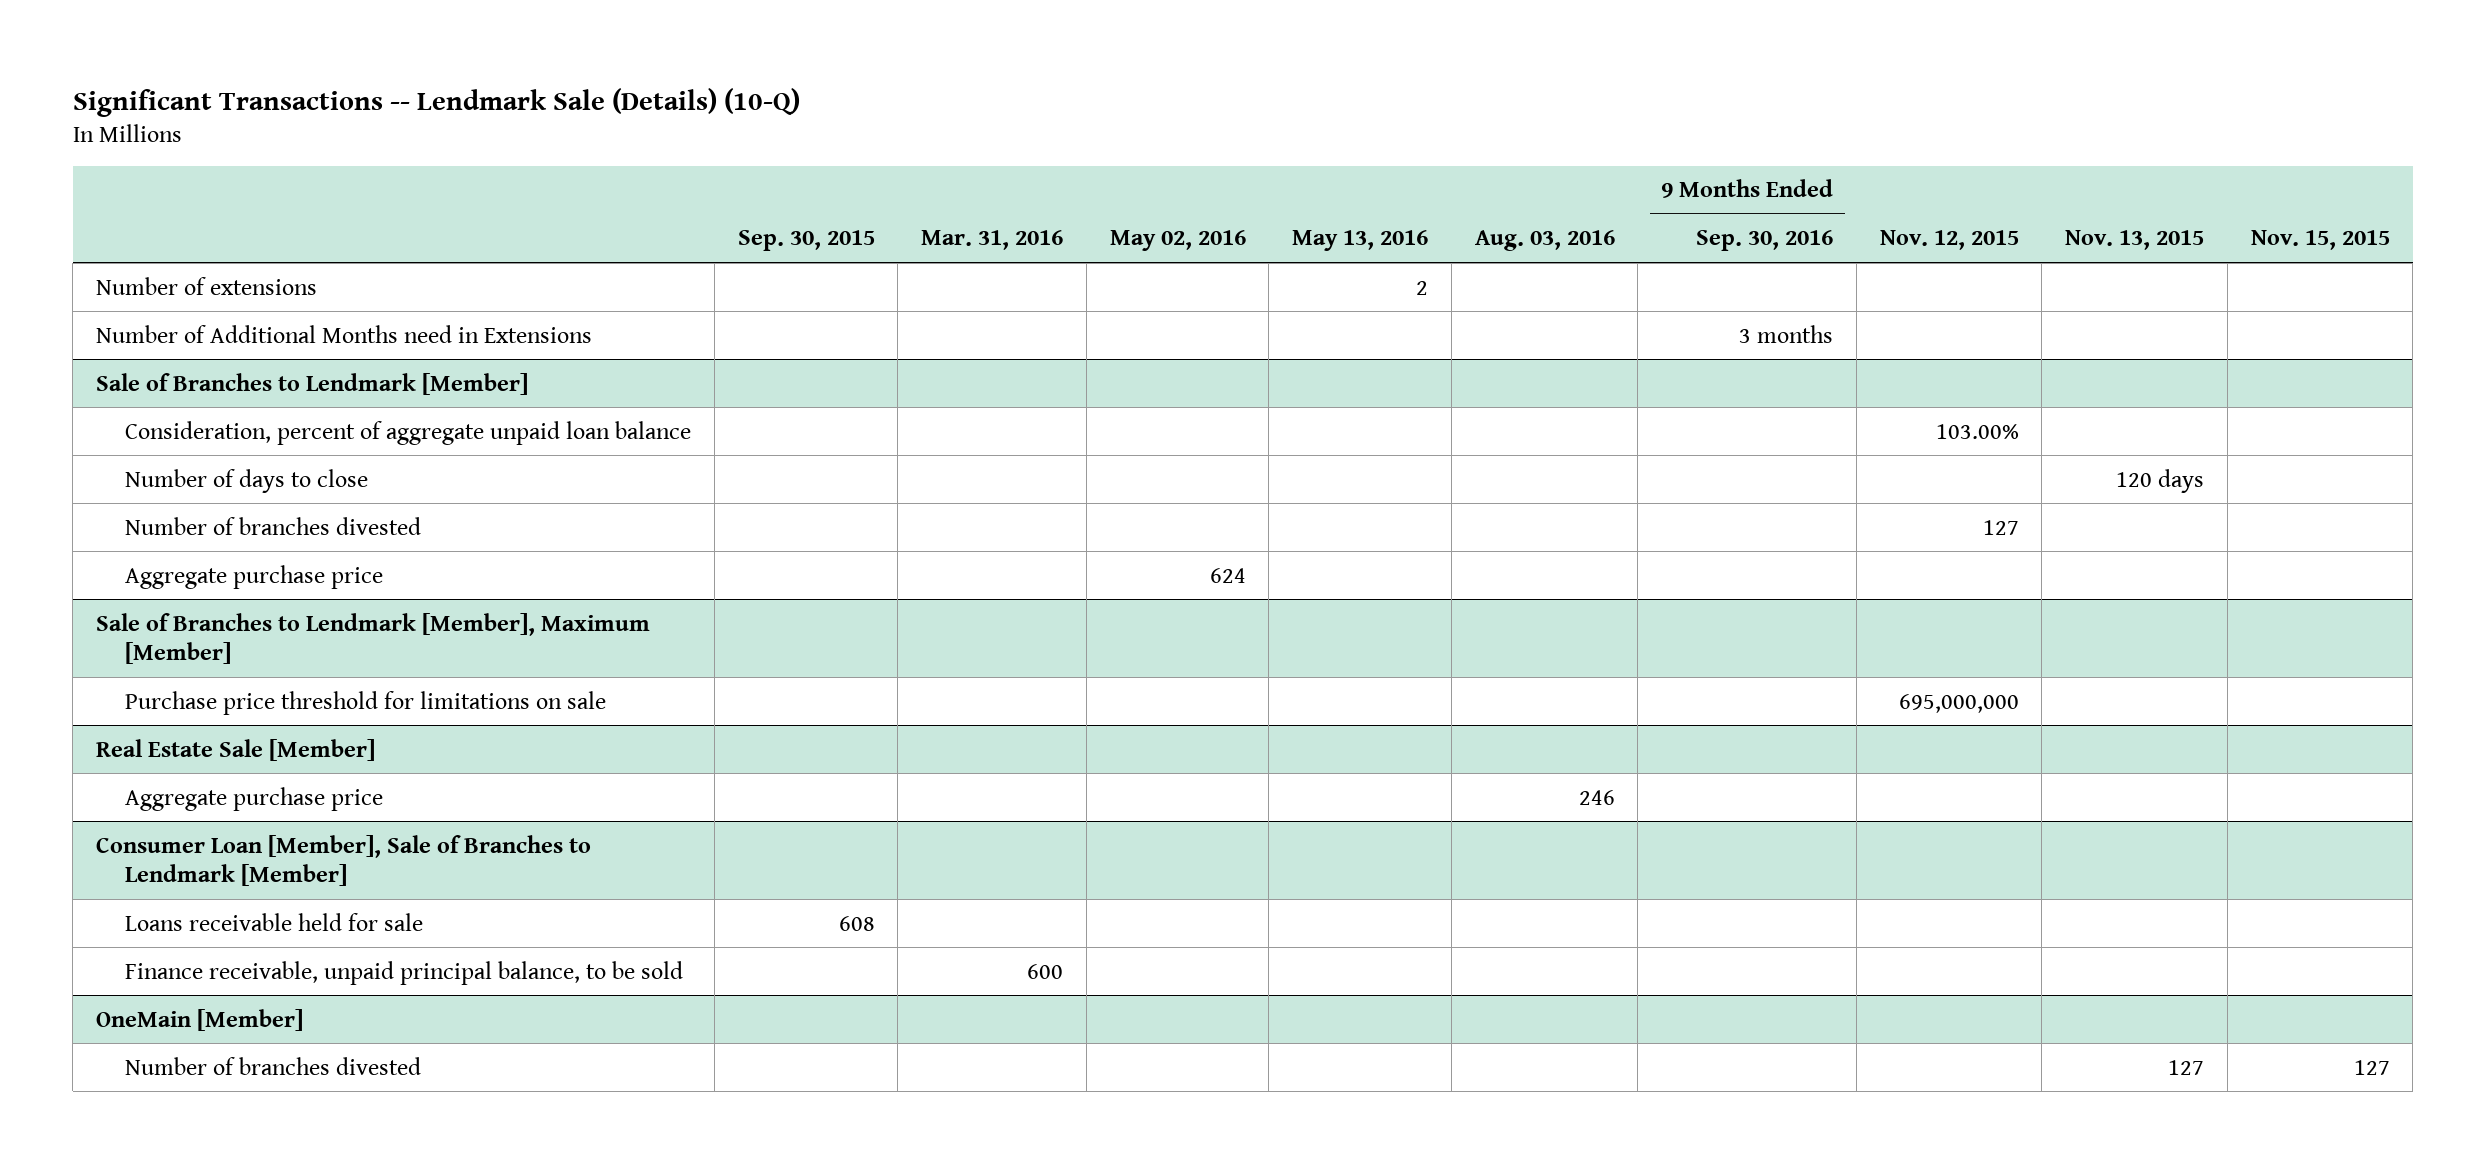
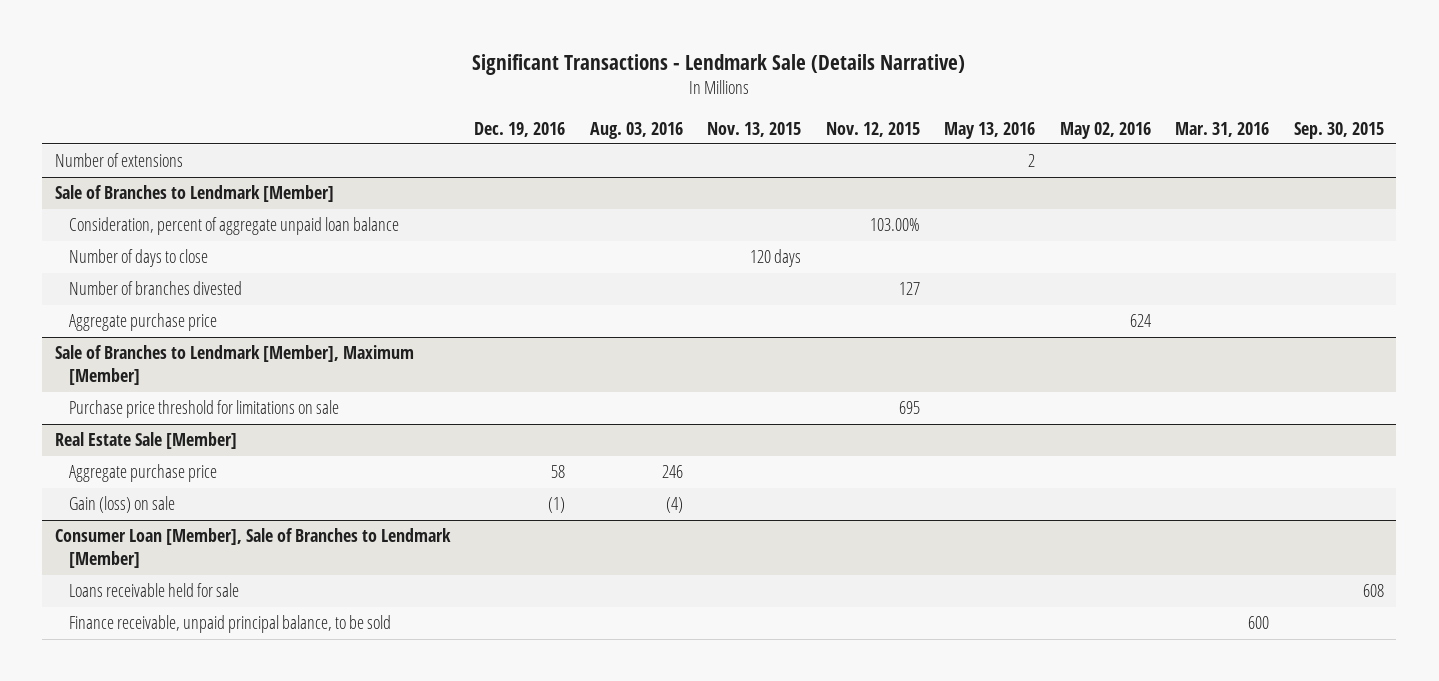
- Significant Transactions -- Lendmark Sale (Details) (10-Q)
+ Significant Transactions - Lendmark Sale (Details Narrative)
- | Sep. 30, 2015 | Mar. 31, 2016 | May 02, 2016 | May 13, 2016 | Aug. 03, 2016 | 9 Months Ended Sep. 30, 2016 | Nov. 12, 2015 | Nov. 13, 2015 | Nov. 15, 2015
+ | Dec. 19, 2016 | Aug. 03, 2016 | Nov. 13, 2015 | Nov. 12, 2015 | May 13, 2016 | May 02, 2016 | Mar. 31, 2016 | Sep. 30, 2015
- Number of Additional Months need in Extensions | | | | | | 3 months | | |
@ Sale of Branches to Lendmark [Member], Maximum [Member]
- Purchase price threshold for limitations on sale | | | | | | | 695,000,000 | |
+ Purchase price threshold for limitations on sale | | | | 695 | | | |
@ Real Estate Sale [Member]
+ Gain (loss) on sale | (1) | (4) | | | | | |
- OneMain [Member]
- Number of branches divested | | | | | | | | 127 | 127

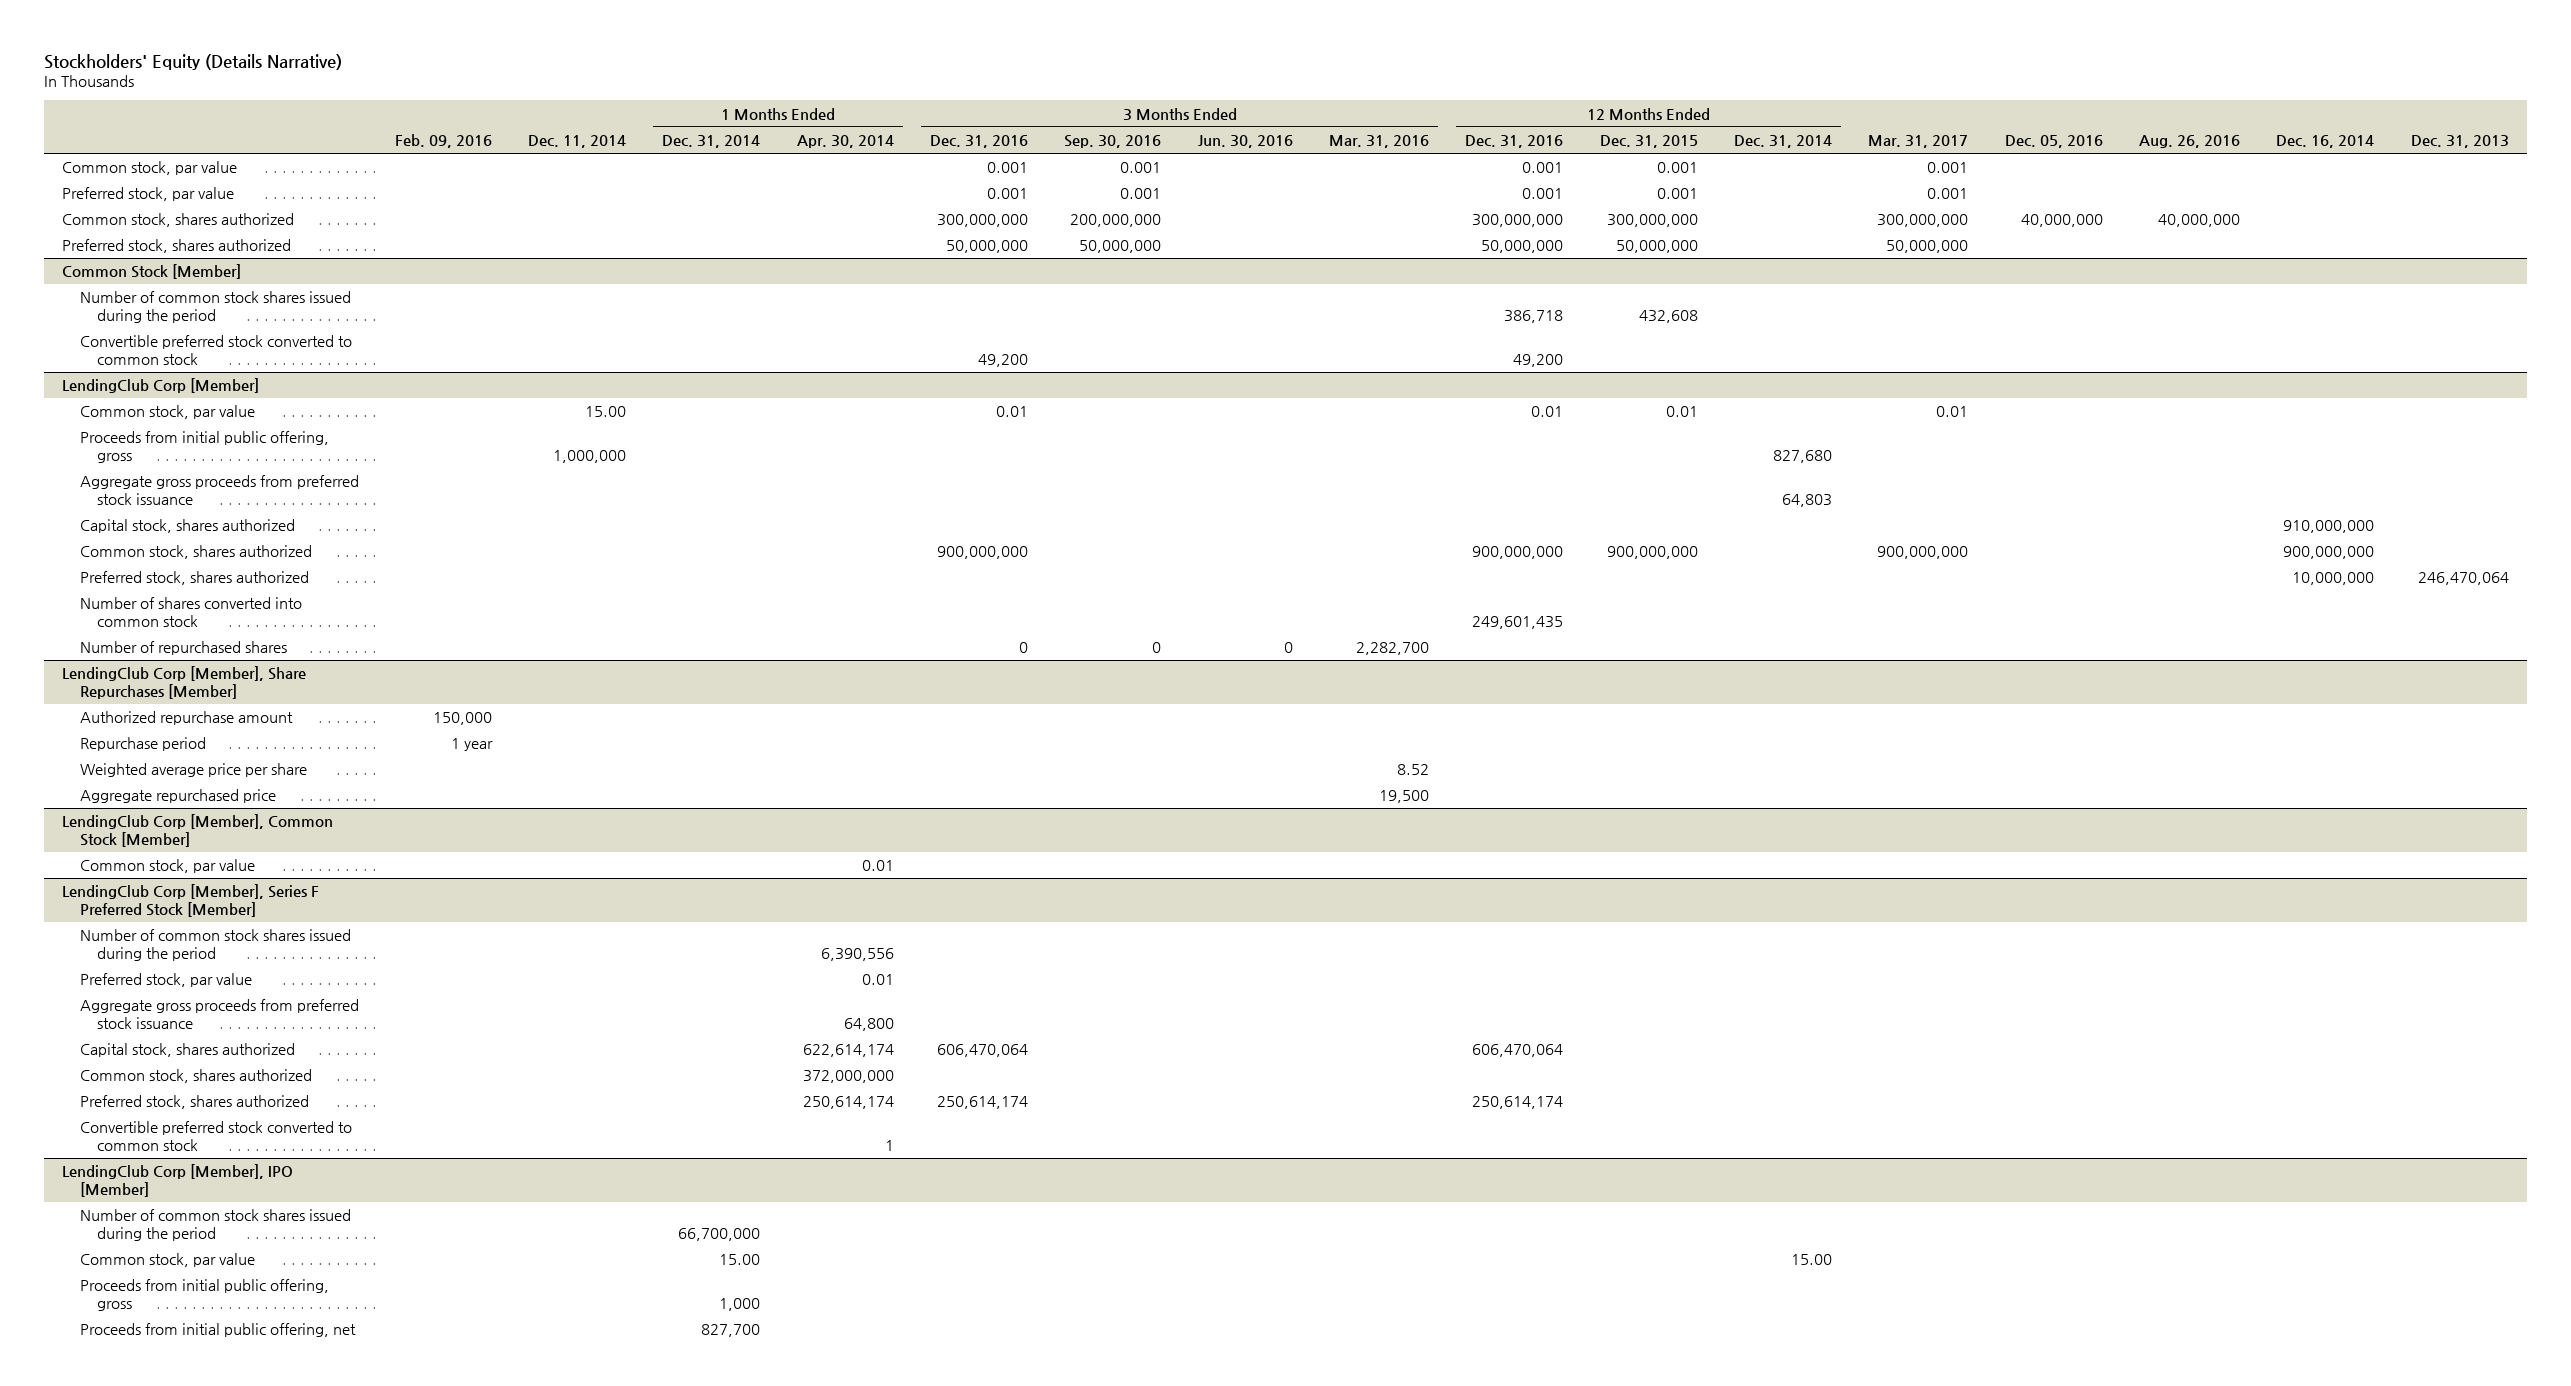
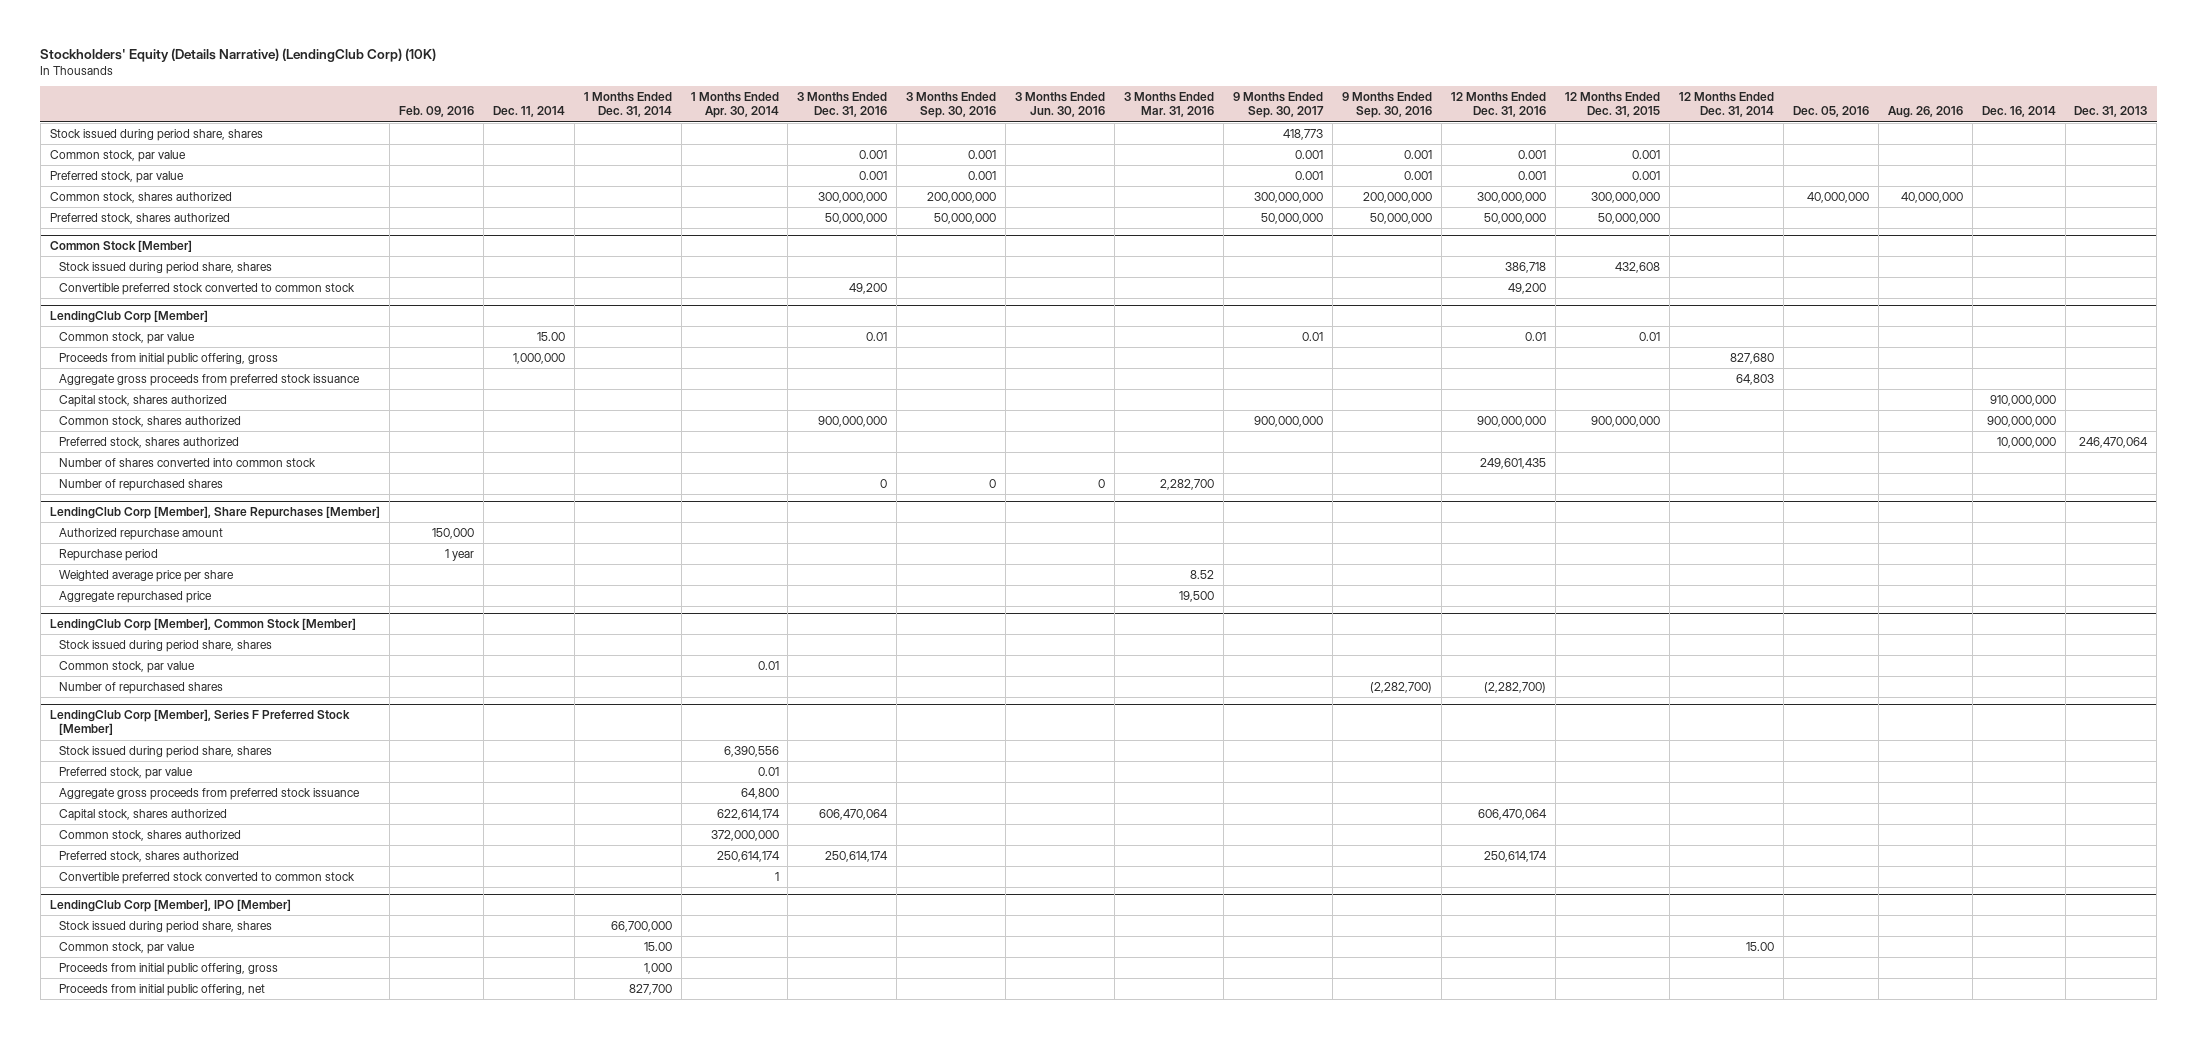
- Stockholders' Equity (Details Narrative)
+ Stockholders' Equity (Details Narrative) (LendingClub Corp) (10K)
- | Feb. 09, 2016 | Dec. 11, 2014 | 1 Months Ended Dec. 31, 2014 | 1 Months Ended Apr. 30, 2014 | 3 Months Ended Dec. 31, 2016 | 3 Months Ended Sep. 30, 2016 | 3 Months Ended Jun. 30, 2016 | 3 Months Ended Mar. 31, 2016 | 12 Months Ended Dec. 31, 2016 | 12 Months Ended Dec. 31, 2015 | 12 Months Ended Dec. 31, 2014 | Mar. 31, 2017 | Dec. 05, 2016 | Aug. 26, 2016 | Dec. 16, 2014 | Dec. 31, 2013
+ | Feb. 09, 2016 | Dec. 11, 2014 | 1 Months Ended Dec. 31, 2014 | 1 Months Ended Apr. 30, 2014 | 3 Months Ended Dec. 31, 2016 | 3 Months Ended Sep. 30, 2016 | 3 Months Ended Jun. 30, 2016 | 3 Months Ended Mar. 31, 2016 | 9 Months Ended Sep. 30, 2017 | 9 Months Ended Sep. 30, 2016 | 12 Months Ended Dec. 31, 2016 | 12 Months Ended Dec. 31, 2015 | 12 Months Ended Dec. 31, 2014 | Dec. 05, 2016 | Aug. 26, 2016 | Dec. 16, 2014 | Dec. 31, 2013
+ Stock issued during period share, shares | | | | | | | | | 418,773 | | | | | | | |
@ Common Stock [Member]
- Number of common stock shares issued during the period | | | | | | | | | 386,718 | 432,608 | | | | | |
+ Stock issued during period share, shares | | | | | | | | | | | 386,718 | 432,608 | | | | |
@ LendingClub Corp [Member], Common Stock [Member]
+ Stock issued during period share, shares
+ Number of repurchased shares | | | | | | | | | | (2,282,700) | (2,282,700) | | | | | |
@ LendingClub Corp [Member], Series F Preferred Stock [Member]
- Number of common stock shares issued during the period | | | | 6,390,556 | | | | | | | | | | | |
+ Stock issued during period share, shares | | | | 6,390,556 | | | | | | | | | | | | |
@ LendingClub Corp [Member], IPO [Member]
- Number of common stock shares issued during the period | | | 66,700,000 | | | | | | | | | | | | |
+ Stock issued during period share, shares | | | 66,700,000 | | | | | | | | | | | | | |

